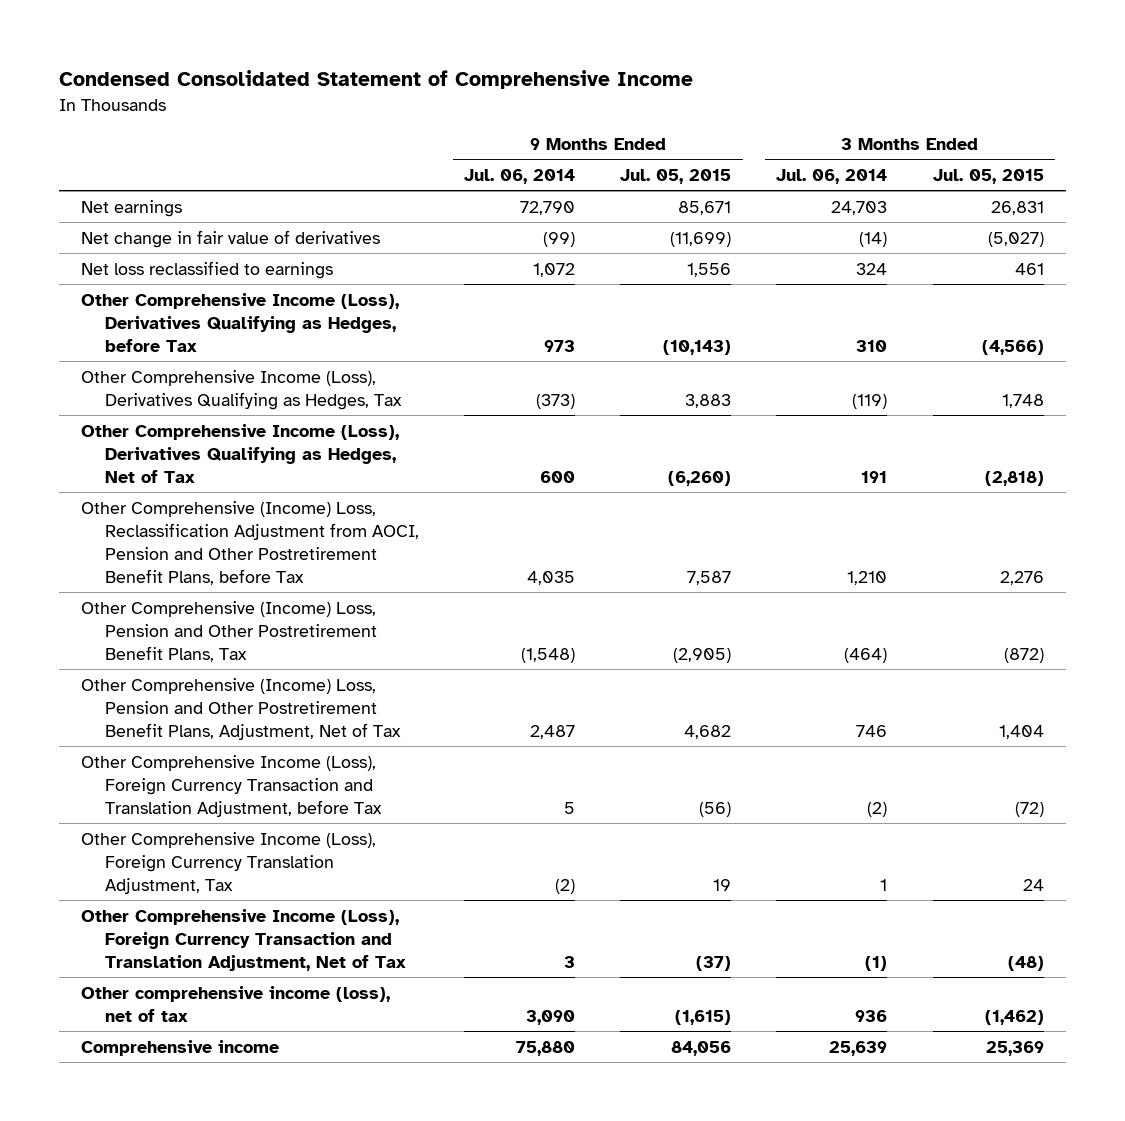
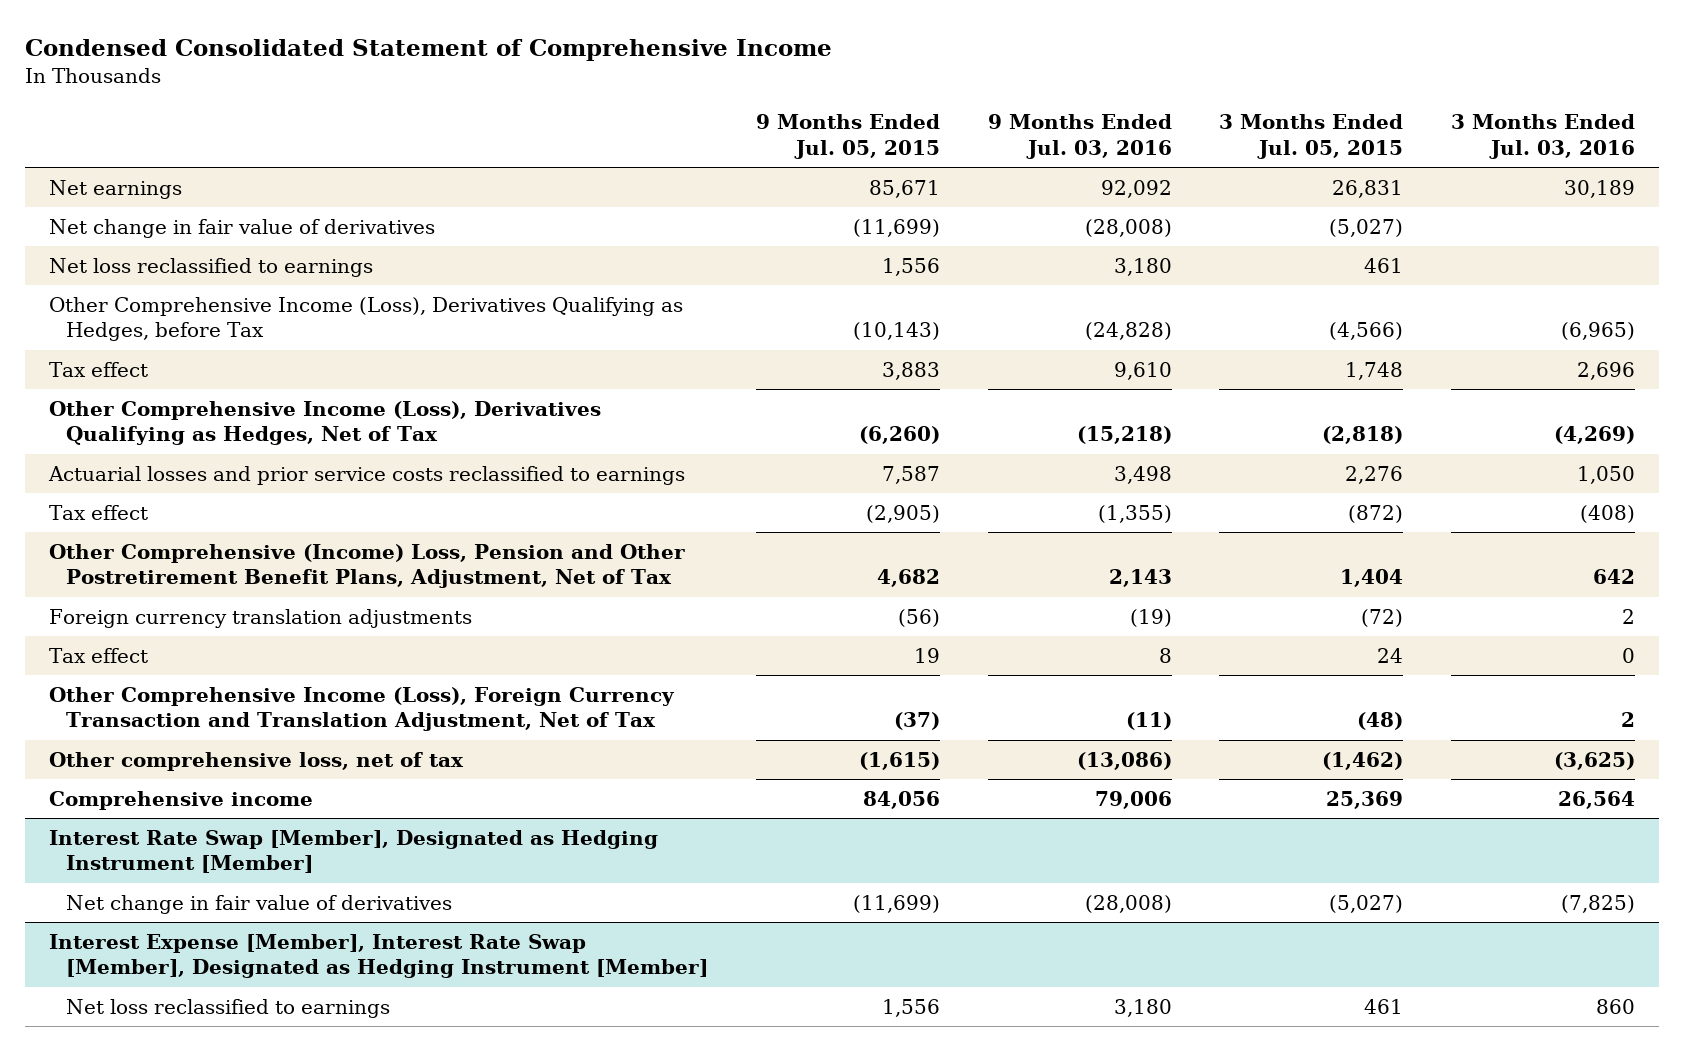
- | 9 Months Ended Jul. 06, 2014 | 9 Months Ended Jul. 05, 2015 | 3 Months Ended Jul. 06, 2014 | 3 Months Ended Jul. 05, 2015
+ | 9 Months Ended Jul. 05, 2015 | 9 Months Ended Jul. 03, 2016 | 3 Months Ended Jul. 05, 2015 | 3 Months Ended Jul. 03, 2016
- Other Comprehensive Income (Loss), Derivatives Qualifying as Hedges, Tax | (373) | 3,883 | (119) | 1,748
+ Tax effect | 3,883 | 9,610 | 1,748 | 2,696
- Other Comprehensive (Income) Loss, Reclassification Adjustment from AOCI, Pension and Other Postretirement Benefit Plans, before Tax | 4,035 | 7,587 | 1,210 | 2,276
- Other Comprehensive (Income) Loss, Pension and Other Postretirement Benefit Plans, Tax | (1,548) | (2,905) | (464) | (872)
+ Actuarial losses and prior service costs reclassified to earnings | 7,587 | 3,498 | 2,276 | 1,050
+ Tax effect | (2,905) | (1,355) | (872) | (408)
- Other Comprehensive Income (Loss), Foreign Currency Transaction and Translation Adjustment, before Tax | 5 | (56) | (2) | (72)
- Other Comprehensive Income (Loss), Foreign Currency Translation Adjustment, Tax | (2) | 19 | 1 | 24
+ Foreign currency translation adjustments | (56) | (19) | (72) | 2
+ Tax effect | 19 | 8 | 24 | 0
- Other comprehensive income (loss), net of tax | 3,090 | (1,615) | 936 | (1,462)
+ Other comprehensive loss, net of tax | (1,615) | (13,086) | (1,462) | (3,625)
+ Interest Rate Swap [Member], Designated as Hedging Instrument [Member]
+ Net change in fair value of derivatives | (11,699) | (28,008) | (5,027) | (7,825)
+ Interest Expense [Member], Interest Rate Swap [Member], Designated as Hedging Instrument [Member]
+ Net loss reclassified to earnings | 1,556 | 3,180 | 461 | 860

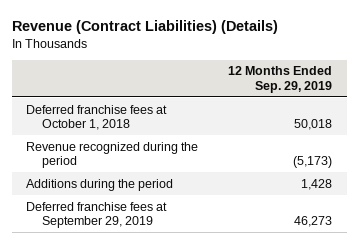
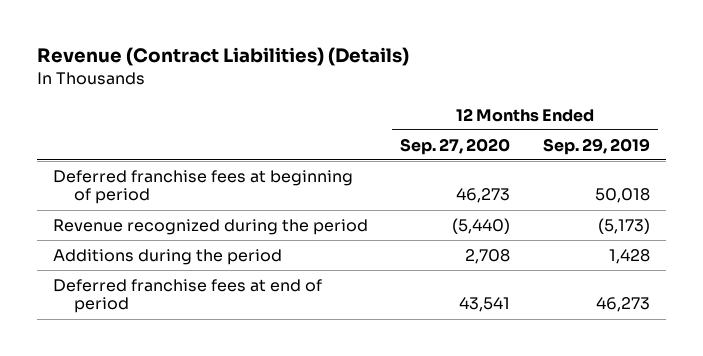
- | 12 Months Ended Sep. 29, 2019
+ | 12 Months Ended Sep. 27, 2020 | 12 Months Ended Sep. 29, 2019
- Deferred franchise fees at October 1, 2018 | 50,018
+ Deferred franchise fees at beginning of period | 46,273 | 50,018
- Deferred franchise fees at September 29, 2019 | 46,273
+ Deferred franchise fees at end of period | 43,541 | 46,273

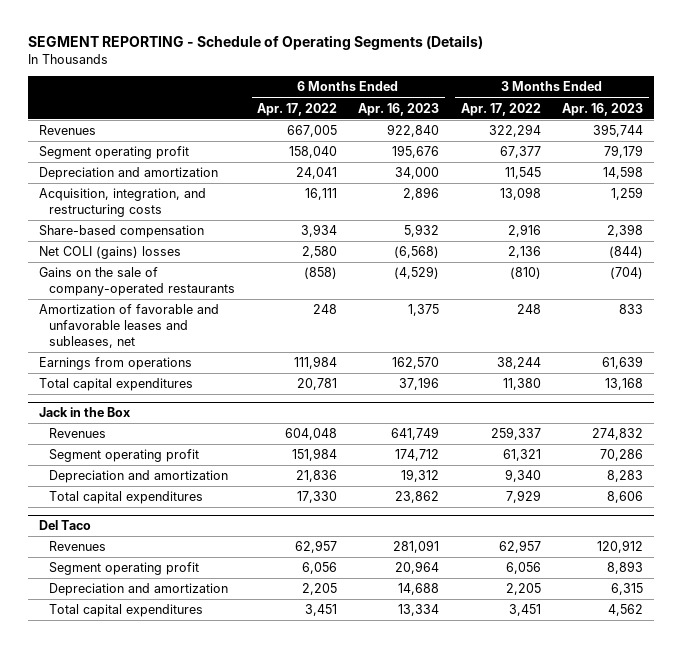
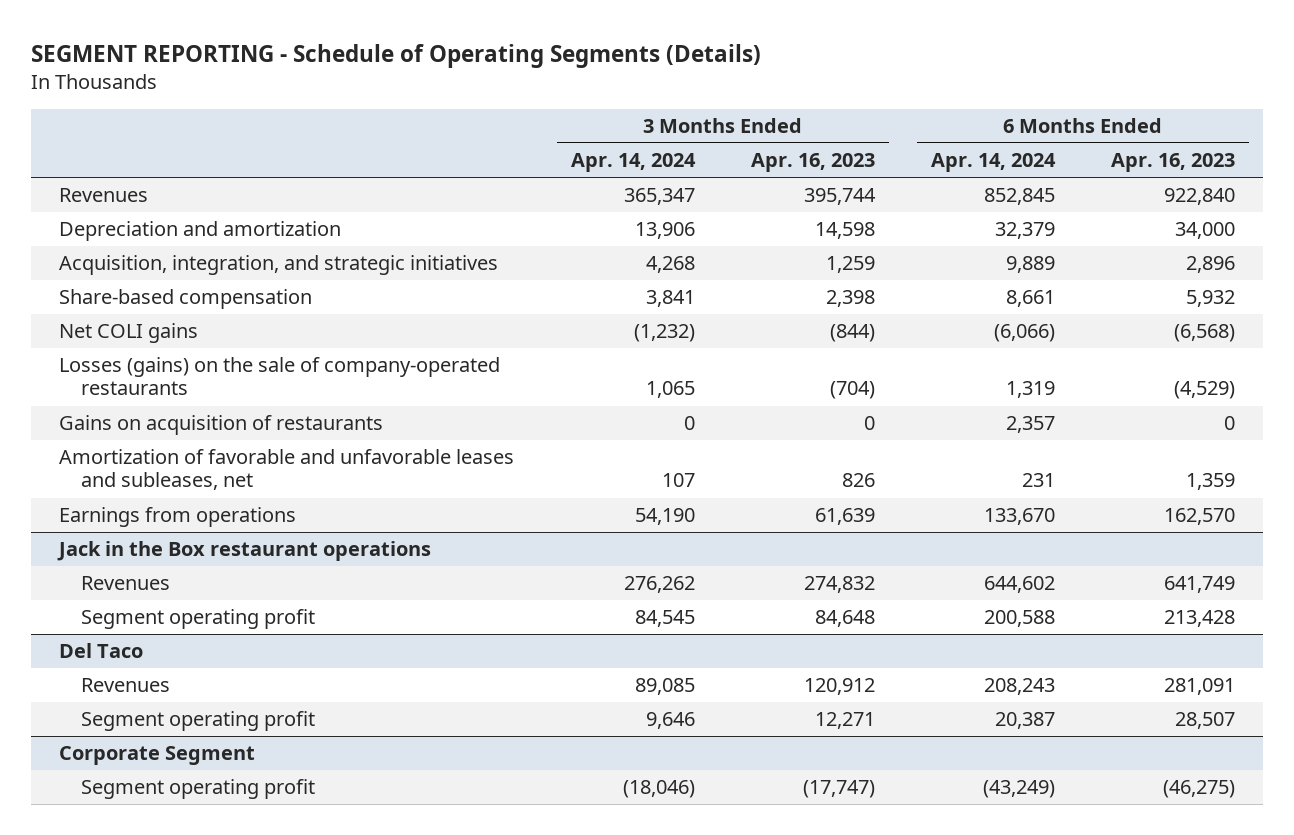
- | 6 Months Ended Apr. 17, 2022 | 6 Months Ended Apr. 16, 2023 | 3 Months Ended Apr. 17, 2022 | 3 Months Ended Apr. 16, 2023
+ | 3 Months Ended Apr. 14, 2024 | 3 Months Ended Apr. 16, 2023 | 6 Months Ended Apr. 14, 2024 | 6 Months Ended Apr. 16, 2023
- Segment operating profit | 158,040 | 195,676 | 67,377 | 79,179
- Acquisition, integration, and restructuring costs | 16,111 | 2,896 | 13,098 | 1,259
+ Acquisition, integration, and strategic initiatives | 4,268 | 1,259 | 9,889 | 2,896
- Net COLI (gains) losses | 2,580 | (6,568) | 2,136 | (844)
- Gains on the sale of company-operated restaurants | (858) | (4,529) | (810) | (704)
- Amortization of favorable and unfavorable leases and subleases, net | 248 | 1,375 | 248 | 833
+ Net COLI gains | (1,232) | (844) | (6,066) | (6,568)
+ Losses (gains) on the sale of company-operated restaurants | 1,065 | (704) | 1,319 | (4,529)
+ Gains on acquisition of restaurants | 0 | 0 | 2,357 | 0
+ Amortization of favorable and unfavorable leases and subleases, net | 107 | 826 | 231 | 1,359
- Total capital expenditures | 20,781 | 37,196 | 11,380 | 13,168
- Jack in the Box
+ Jack in the Box restaurant operations
- Segment operating profit | 151,984 | 174,712 | 61,321 | 70,286
- Depreciation and amortization | 21,836 | 19,312 | 9,340 | 8,283
- Total capital expenditures | 17,330 | 23,862 | 7,929 | 8,606
+ Segment operating profit | 84,545 | 84,648 | 200,588 | 213,428
@ Del Taco
- Segment operating profit | 6,056 | 20,964 | 6,056 | 8,893
- Depreciation and amortization | 2,205 | 14,688 | 2,205 | 6,315
- Total capital expenditures | 3,451 | 13,334 | 3,451 | 4,562
+ Segment operating profit | 9,646 | 12,271 | 20,387 | 28,507
+ Corporate Segment
+ Segment operating profit | (18,046) | (17,747) | (43,249) | (46,275)

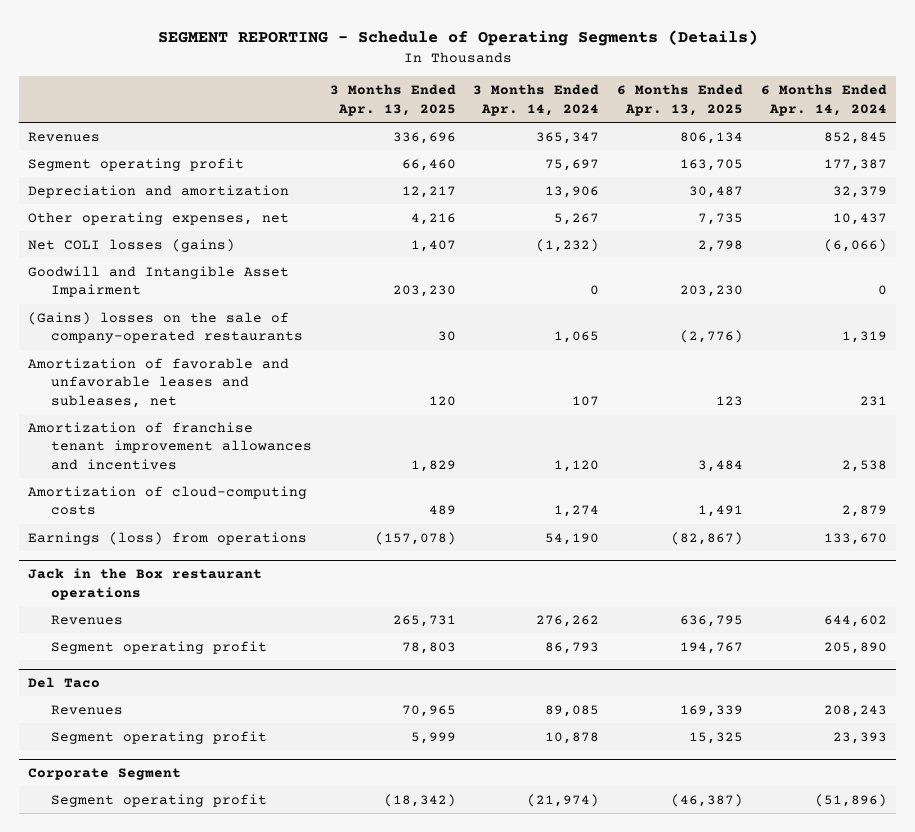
- | 3 Months Ended Apr. 14, 2024 | 3 Months Ended Apr. 16, 2023 | 6 Months Ended Apr. 14, 2024 | 6 Months Ended Apr. 16, 2023
+ | 3 Months Ended Apr. 13, 2025 | 3 Months Ended Apr. 14, 2024 | 6 Months Ended Apr. 13, 2025 | 6 Months Ended Apr. 14, 2024
+ Segment operating profit | 66,460 | 75,697 | 163,705 | 177,387
- Acquisition, integration, and strategic initiatives | 4,268 | 1,259 | 9,889 | 2,896
- Share-based compensation | 3,841 | 2,398 | 8,661 | 5,932
- Net COLI gains | (1,232) | (844) | (6,066) | (6,568)
- Losses (gains) on the sale of company-operated restaurants | 1,065 | (704) | 1,319 | (4,529)
- Gains on acquisition of restaurants | 0 | 0 | 2,357 | 0
+ Other operating expenses, net | 4,216 | 5,267 | 7,735 | 10,437
+ Net COLI losses (gains) | 1,407 | (1,232) | 2,798 | (6,066)
+ Goodwill and Intangible Asset Impairment | 203,230 | 0 | 203,230 | 0
+ (Gains) losses on the sale of company-operated restaurants | 30 | 1,065 | (2,776) | 1,319
- Earnings from operations | 54,190 | 61,639 | 133,670 | 162,570
+ Amortization of franchise tenant improvement allowances and incentives | 1,829 | 1,120 | 3,484 | 2,538
+ Amortization of cloud-computing costs | 489 | 1,274 | 1,491 | 2,879
+ Earnings (loss) from operations | (157,078) | 54,190 | (82,867) | 133,670
@ Jack in the Box restaurant operations
- Segment operating profit | 84,545 | 84,648 | 200,588 | 213,428
+ Segment operating profit | 78,803 | 86,793 | 194,767 | 205,890
@ Del Taco
- Segment operating profit | 9,646 | 12,271 | 20,387 | 28,507
+ Segment operating profit | 5,999 | 10,878 | 15,325 | 23,393
@ Corporate Segment
- Segment operating profit | (18,046) | (17,747) | (43,249) | (46,275)
+ Segment operating profit | (18,342) | (21,974) | (46,387) | (51,896)

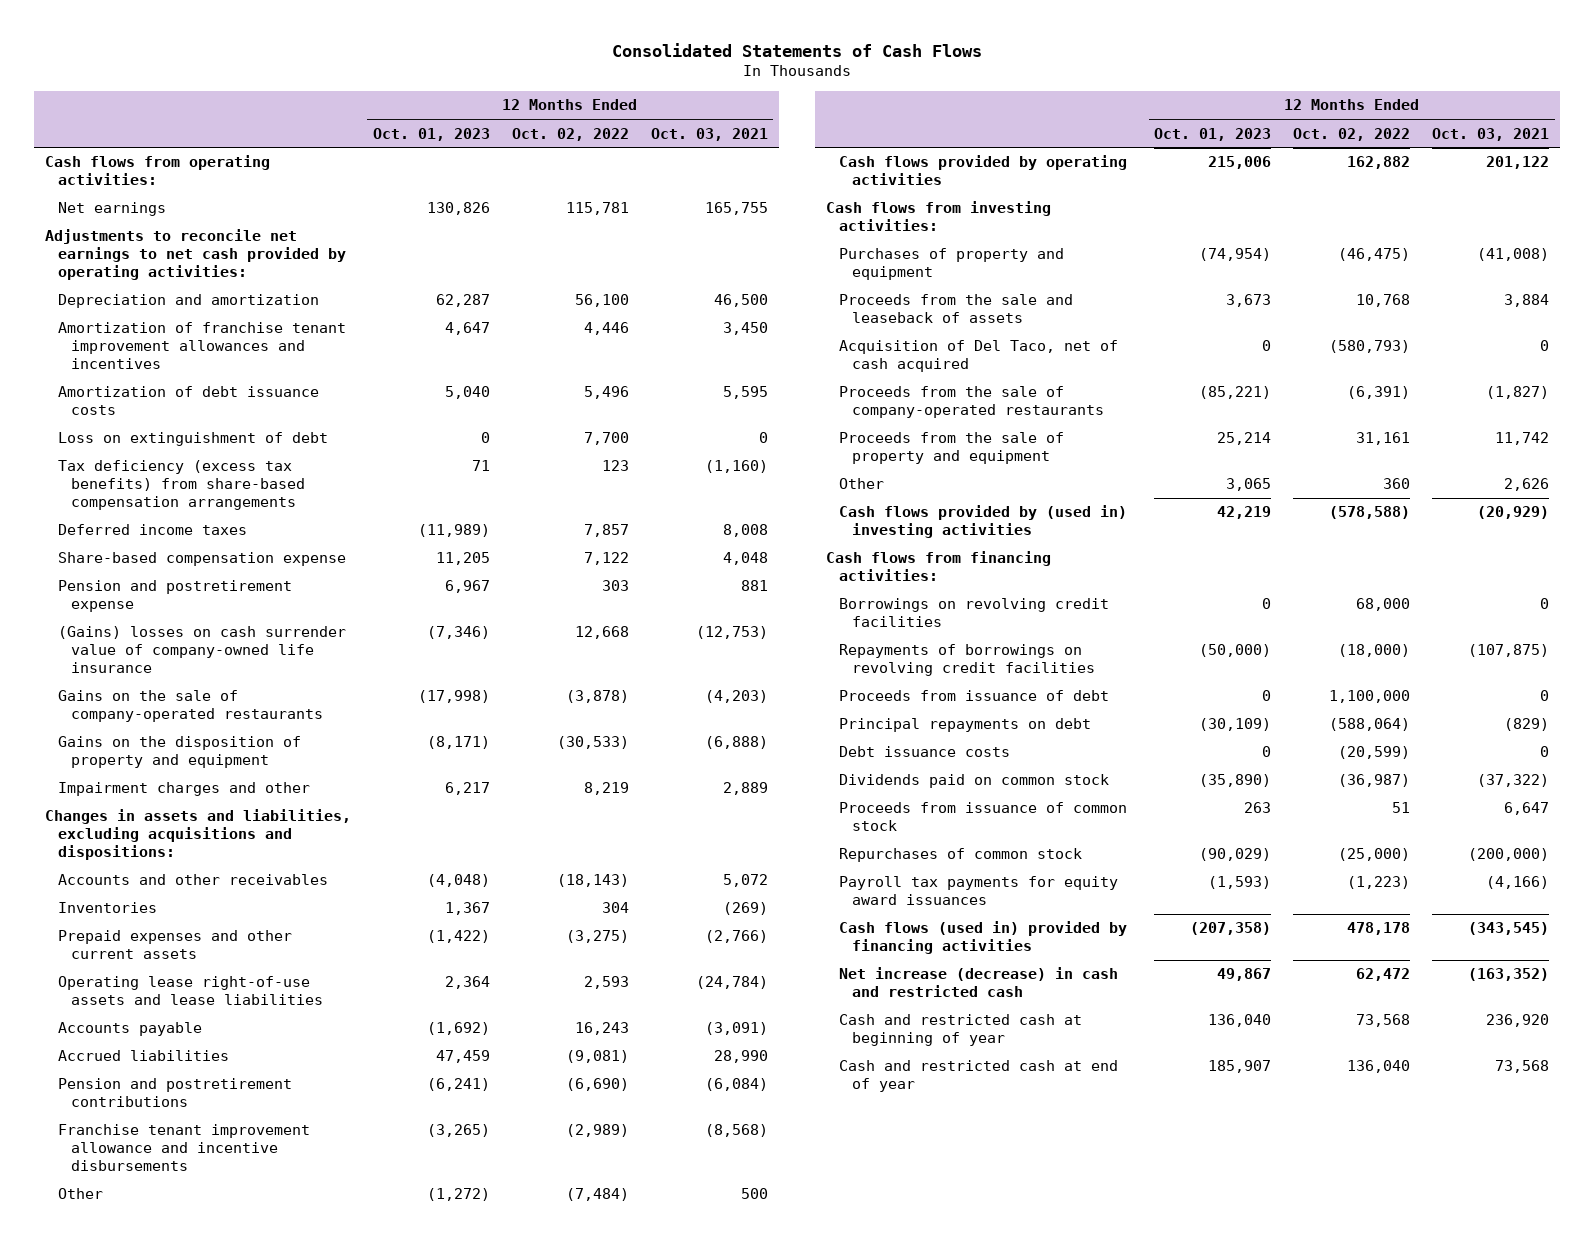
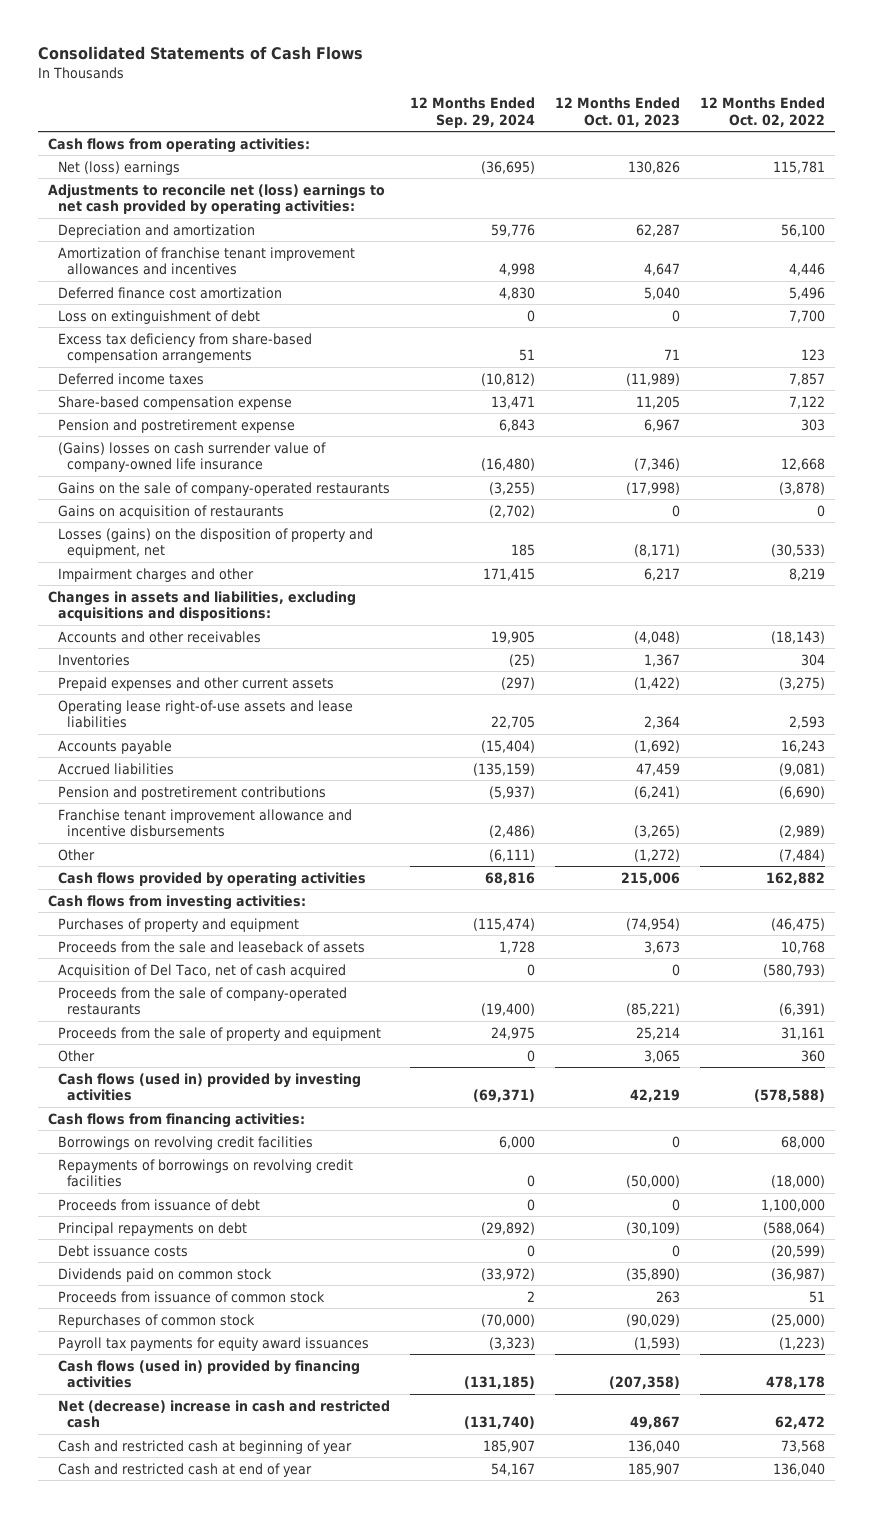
- | 12 Months Ended Oct. 01, 2023 | 12 Months Ended Oct. 02, 2022 | 12 Months Ended Oct. 03, 2021
+ | 12 Months Ended Sep. 29, 2024 | 12 Months Ended Oct. 01, 2023 | 12 Months Ended Oct. 02, 2022
- Net earnings | 130,826 | 115,781 | 165,755
- Adjustments to reconcile net earnings to net cash provided by operating activities:
+ Net (loss) earnings | (36,695) | 130,826 | 115,781
+ Adjustments to reconcile net (loss) earnings to net cash provided by operating activities:
- Amortization of debt issuance costs | 5,040 | 5,496 | 5,595
+ Deferred finance cost amortization | 4,830 | 5,040 | 5,496
- Tax deficiency (excess tax benefits) from share-based compensation arrangements | 71 | 123 | (1,160)
+ Excess tax deficiency from share-based compensation arrangements | 51 | 71 | 123
- Gains on the disposition of property and equipment | (8,171) | (30,533) | (6,888)
+ Gains on acquisition of restaurants | (2,702) | 0 | 0
+ Losses (gains) on the disposition of property and equipment, net | 185 | (8,171) | (30,533)
- Cash flows provided by (used in) investing activities | 42,219 | (578,588) | (20,929)
+ Cash flows (used in) provided by investing activities | (69,371) | 42,219 | (578,588)
- Net increase (decrease) in cash and restricted cash | 49,867 | 62,472 | (163,352)
+ Net (decrease) increase in cash and restricted cash | (131,740) | 49,867 | 62,472

